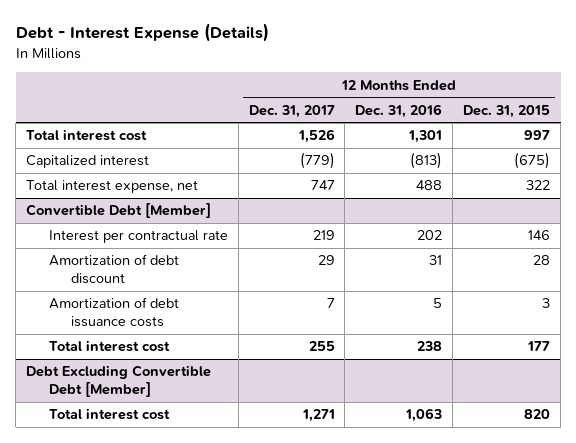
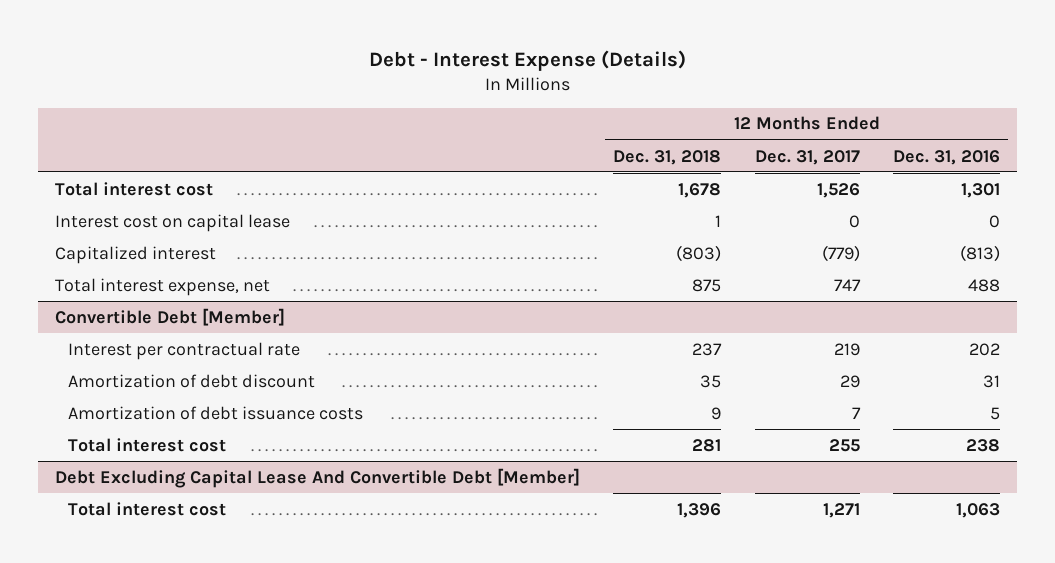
- | 12 Months Ended Dec. 31, 2017 | 12 Months Ended Dec. 31, 2016 | 12 Months Ended Dec. 31, 2015
+ | 12 Months Ended Dec. 31, 2018 | 12 Months Ended Dec. 31, 2017 | 12 Months Ended Dec. 31, 2016
+ Interest cost on capital lease | 1 | 0 | 0
- Debt Excluding Convertible Debt [Member]
+ Debt Excluding Capital Lease And Convertible Debt [Member]

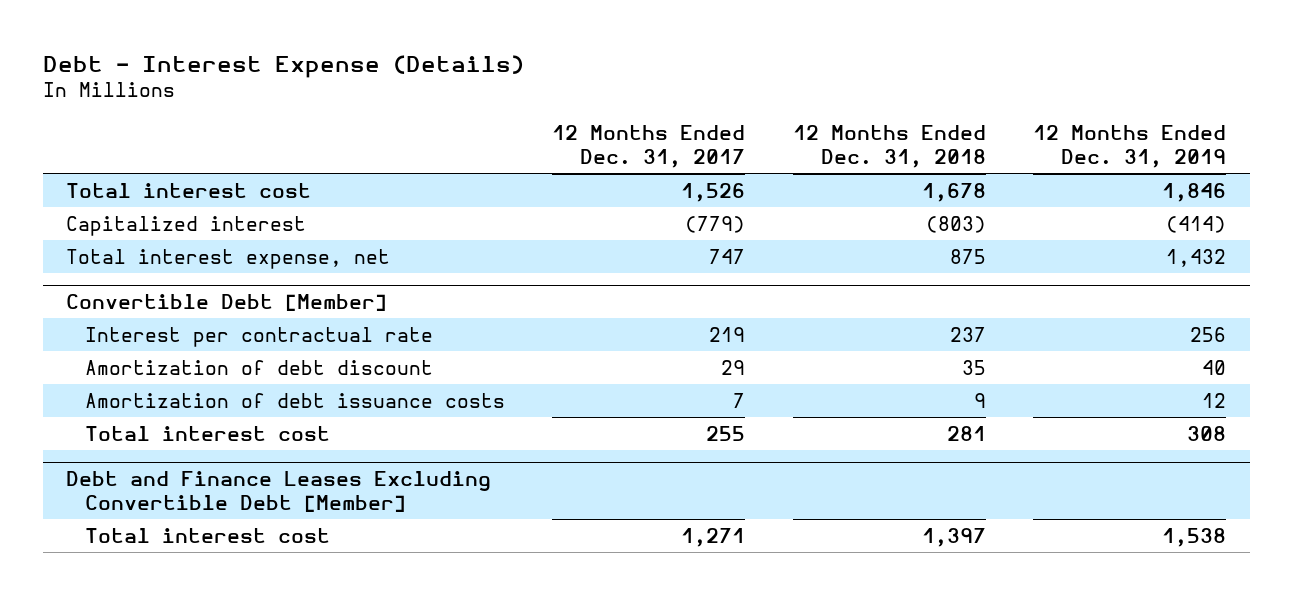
- | 12 Months Ended Dec. 31, 2018 | 12 Months Ended Dec. 31, 2017 | 12 Months Ended Dec. 31, 2016
+ | 12 Months Ended Dec. 31, 2017 | 12 Months Ended Dec. 31, 2018 | 12 Months Ended Dec. 31, 2019
- Interest cost on capital lease | 1 | 0 | 0
- Debt Excluding Capital Lease And Convertible Debt [Member]
- Total interest cost | 1,396 | 1,271 | 1,063
+ Debt and Finance Leases Excluding Convertible Debt [Member]
+ Total interest cost | 1,271 | 1,397 | 1,538

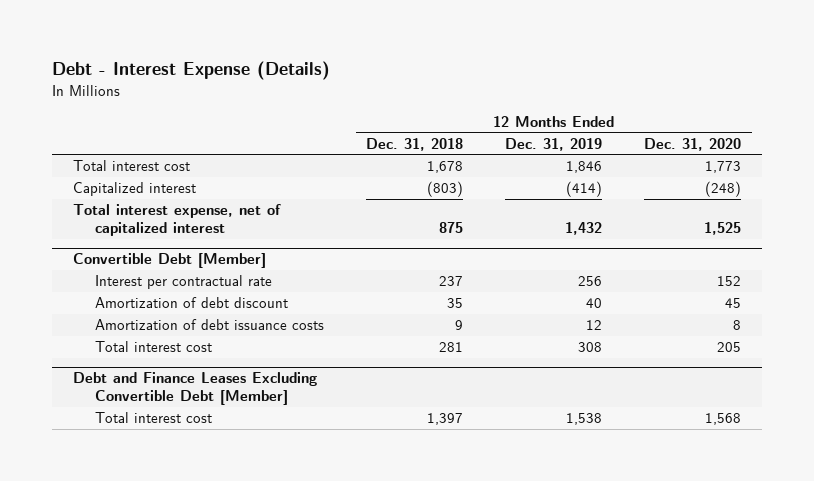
- | 12 Months Ended Dec. 31, 2017 | 12 Months Ended Dec. 31, 2018 | 12 Months Ended Dec. 31, 2019
+ | 12 Months Ended Dec. 31, 2018 | 12 Months Ended Dec. 31, 2019 | 12 Months Ended Dec. 31, 2020
- Total interest expense, net | 747 | 875 | 1,432
+ Total interest expense, net of capitalized interest | 875 | 1,432 | 1,525

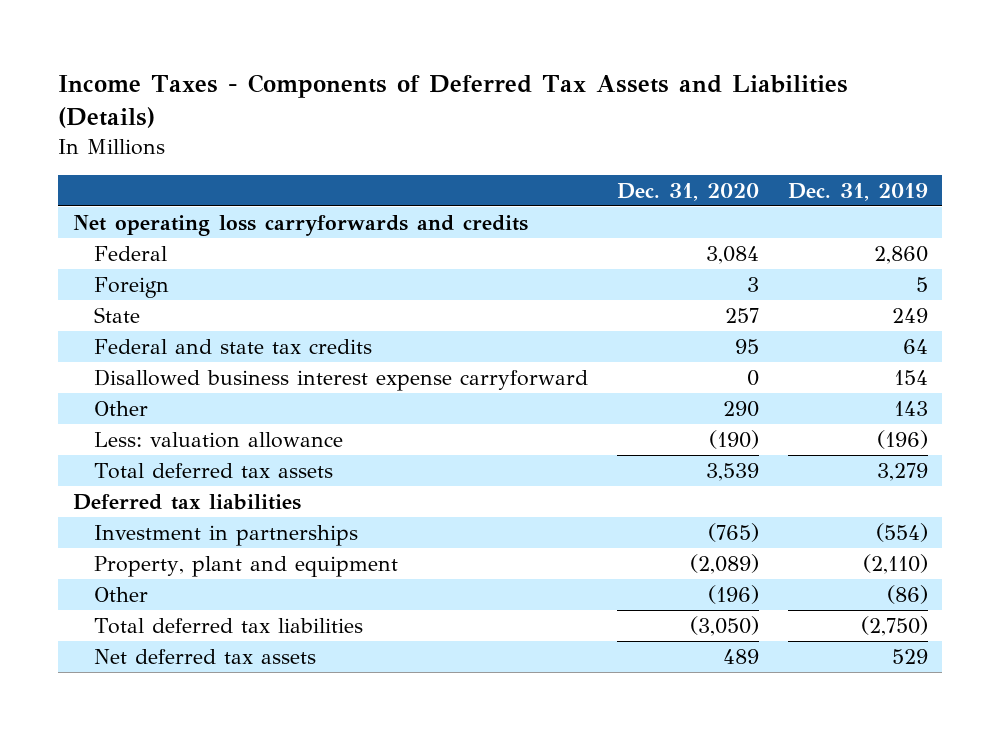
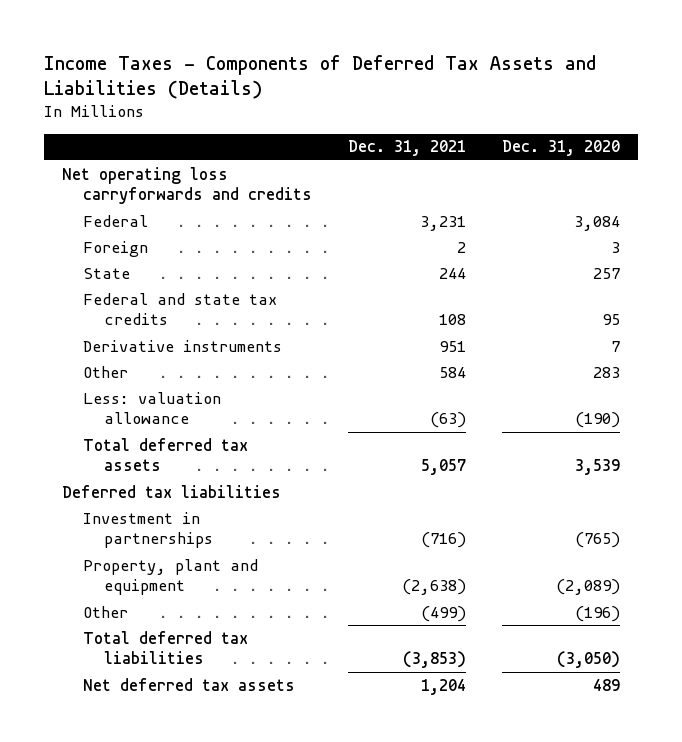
- | Dec. 31, 2020 | Dec. 31, 2019
+ | Dec. 31, 2021 | Dec. 31, 2020
- Disallowed business interest expense carryforward | 0 | 154
- Other | 290 | 143
+ Derivative instruments | 951 | 7
+ Other | 584 | 283

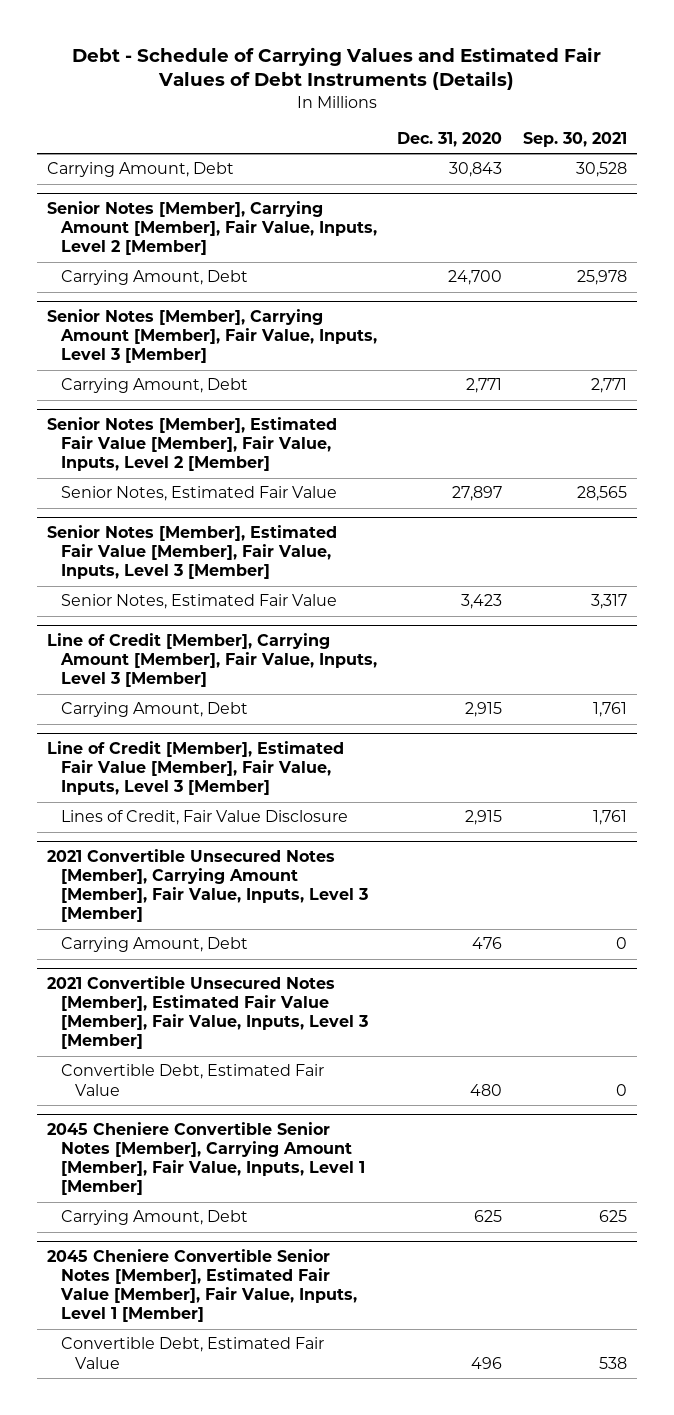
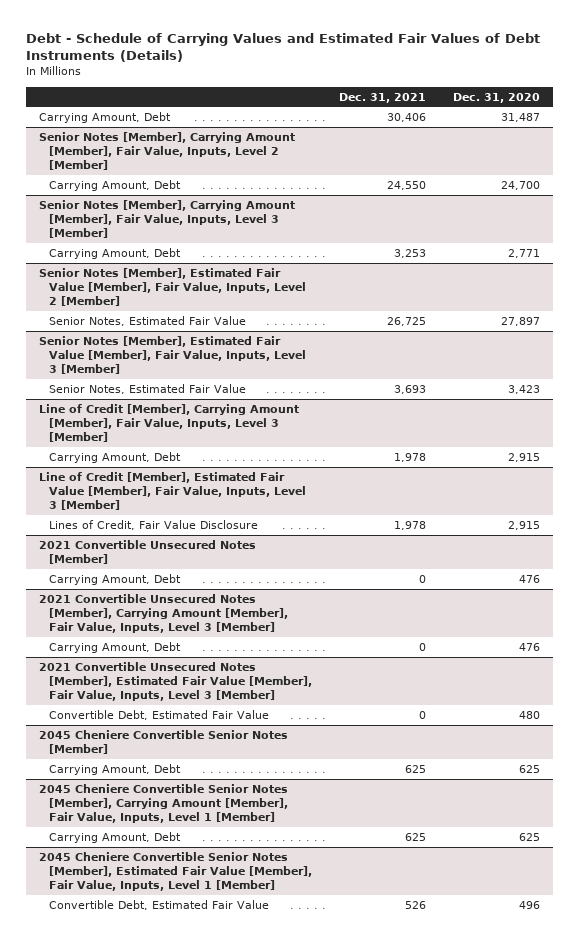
- | Dec. 31, 2020 | Sep. 30, 2021
+ | Dec. 31, 2021 | Dec. 31, 2020
- Carrying Amount, Debt | 30,843 | 30,528
+ Carrying Amount, Debt | 30,406 | 31,487
+ 2021 Convertible Unsecured Notes [Member]
+ Carrying Amount, Debt | 0 | 476
+ 2045 Cheniere Convertible Senior Notes [Member]
+ Carrying Amount, Debt | 625 | 625

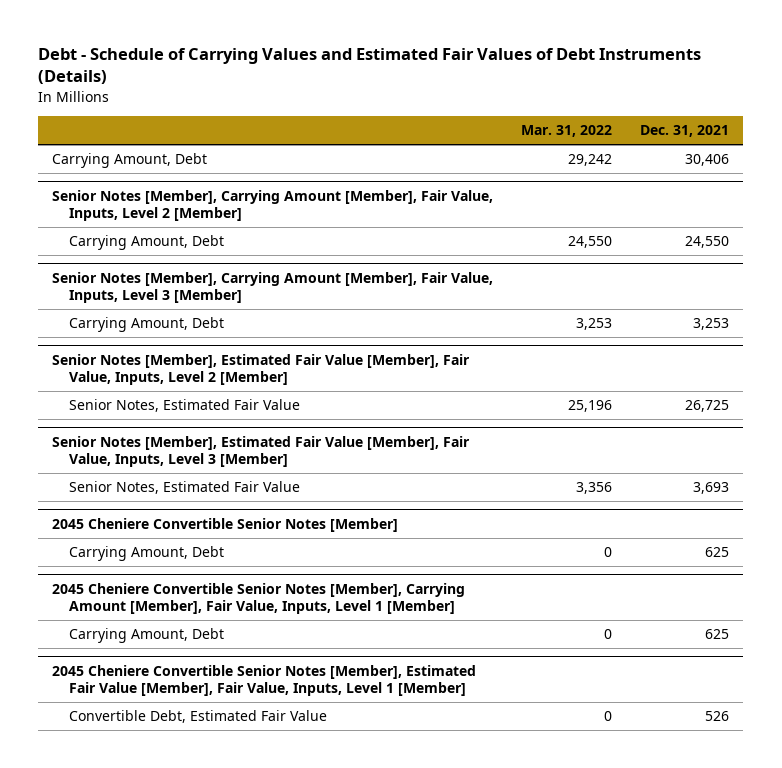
- | Dec. 31, 2021 | Dec. 31, 2020
+ | Mar. 31, 2022 | Dec. 31, 2021
- Line of Credit [Member], Carrying Amount [Member], Fair Value, Inputs, Level 3 [Member]
- Carrying Amount, Debt | 1,978 | 2,915
- Line of Credit [Member], Estimated Fair Value [Member], Fair Value, Inputs, Level 3 [Member]
- Lines of Credit, Fair Value Disclosure | 1,978 | 2,915
- 2021 Convertible Unsecured Notes [Member]
- Carrying Amount, Debt | 0 | 476
- 2021 Convertible Unsecured Notes [Member], Carrying Amount [Member], Fair Value, Inputs, Level 3 [Member]
- Carrying Amount, Debt | 0 | 476
- 2021 Convertible Unsecured Notes [Member], Estimated Fair Value [Member], Fair Value, Inputs, Level 3 [Member]
- Convertible Debt, Estimated Fair Value | 0 | 480

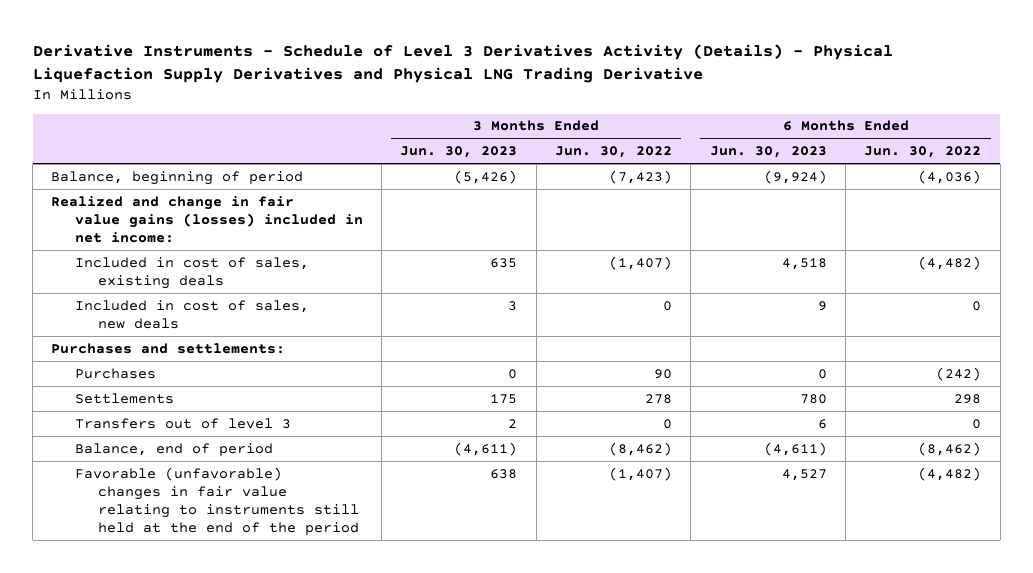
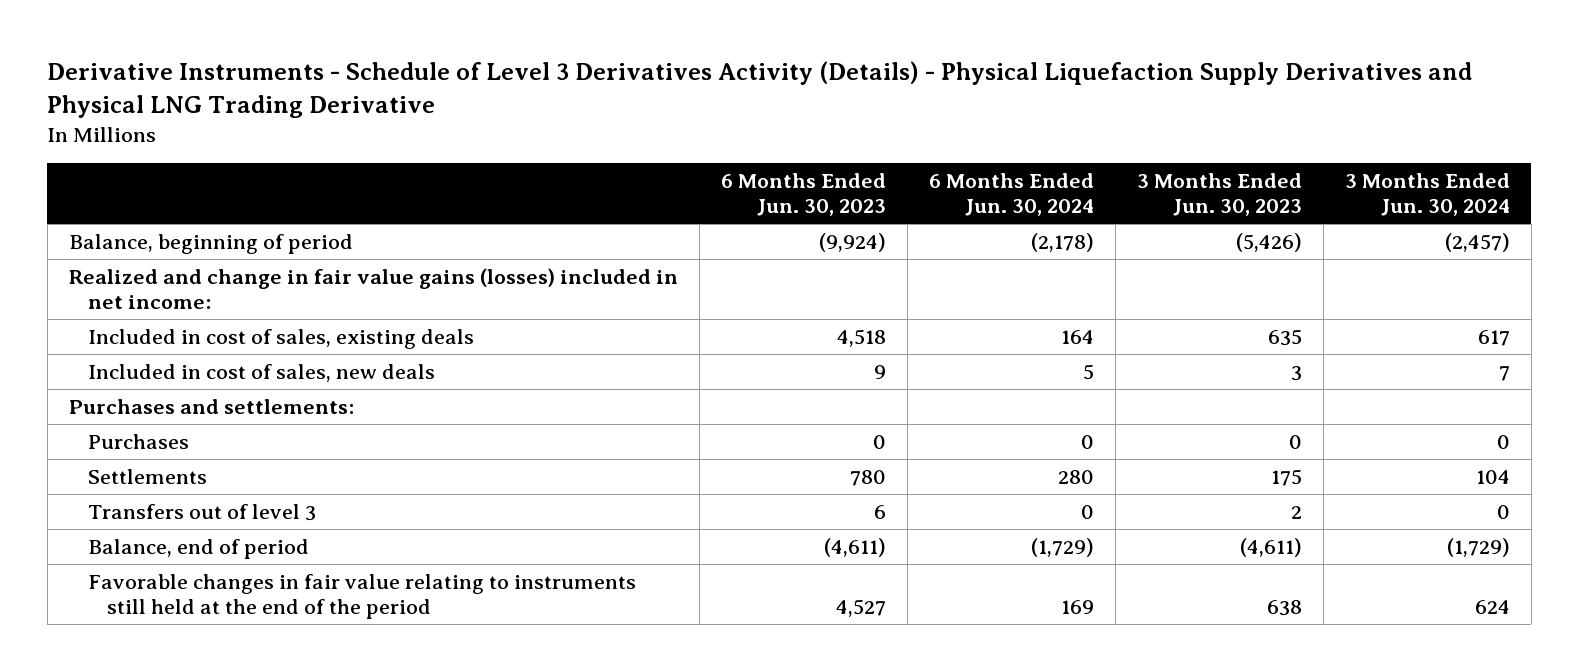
- | 3 Months Ended Jun. 30, 2023 | 3 Months Ended Jun. 30, 2022 | 6 Months Ended Jun. 30, 2023 | 6 Months Ended Jun. 30, 2022
+ | 6 Months Ended Jun. 30, 2023 | 6 Months Ended Jun. 30, 2024 | 3 Months Ended Jun. 30, 2023 | 3 Months Ended Jun. 30, 2024
- Favorable (unfavorable) changes in fair value relating to instruments still held at the end of the period | 638 | (1,407) | 4,527 | (4,482)
+ Favorable changes in fair value relating to instruments still held at the end of the period | 4,527 | 169 | 638 | 624

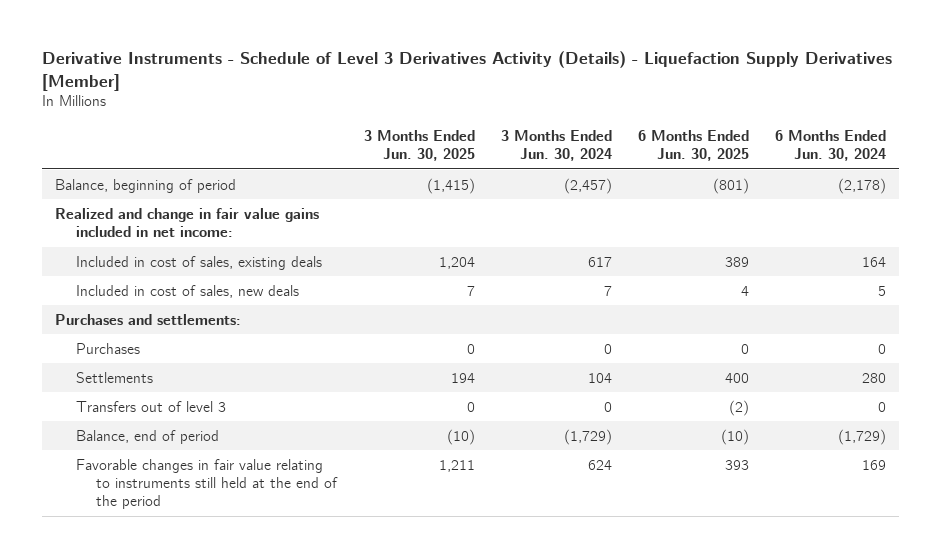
- Derivative Instruments - Schedule of Level 3 Derivatives Activity (Details) - Physical Liquefaction Supply Derivatives and Physical LNG Trading Derivative
+ Derivative Instruments - Schedule of Level 3 Derivatives Activity (Details) - Liquefaction Supply Derivatives [Member]
- | 6 Months Ended Jun. 30, 2023 | 6 Months Ended Jun. 30, 2024 | 3 Months Ended Jun. 30, 2023 | 3 Months Ended Jun. 30, 2024
+ | 3 Months Ended Jun. 30, 2025 | 3 Months Ended Jun. 30, 2024 | 6 Months Ended Jun. 30, 2025 | 6 Months Ended Jun. 30, 2024
- Realized and change in fair value gains (losses) included in net income:
+ Realized and change in fair value gains included in net income:

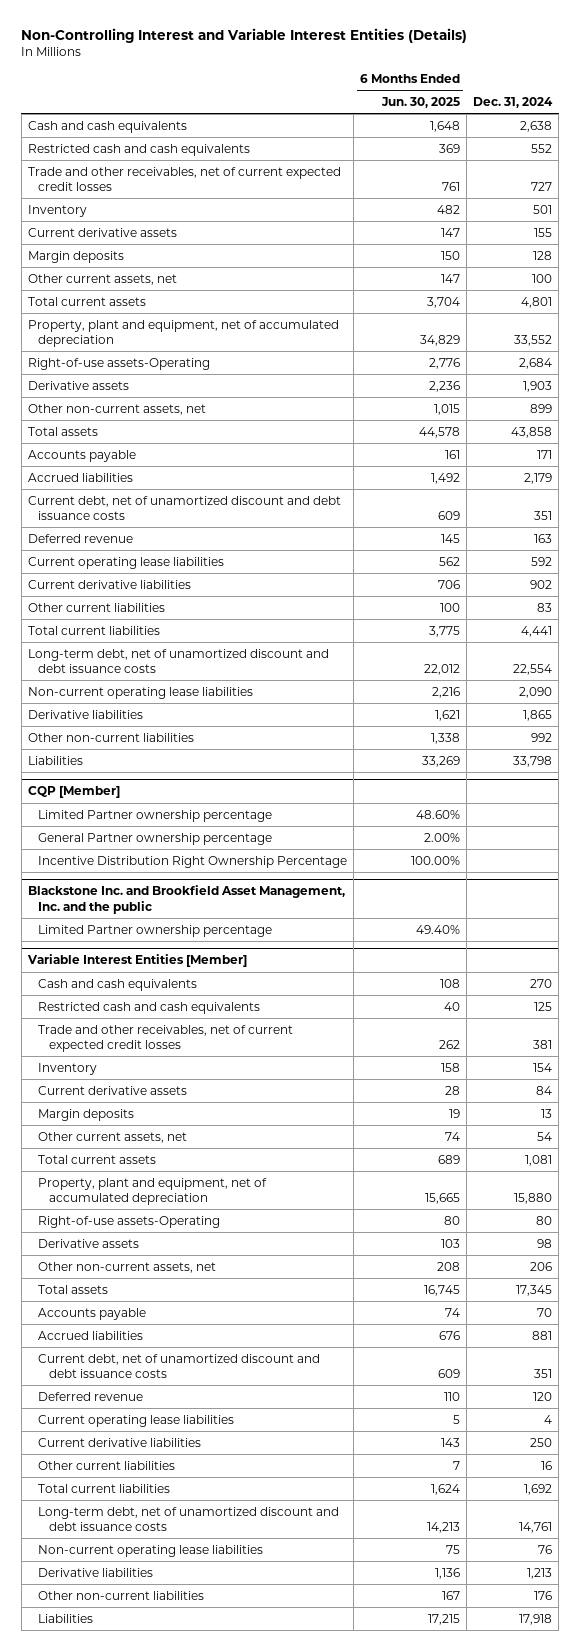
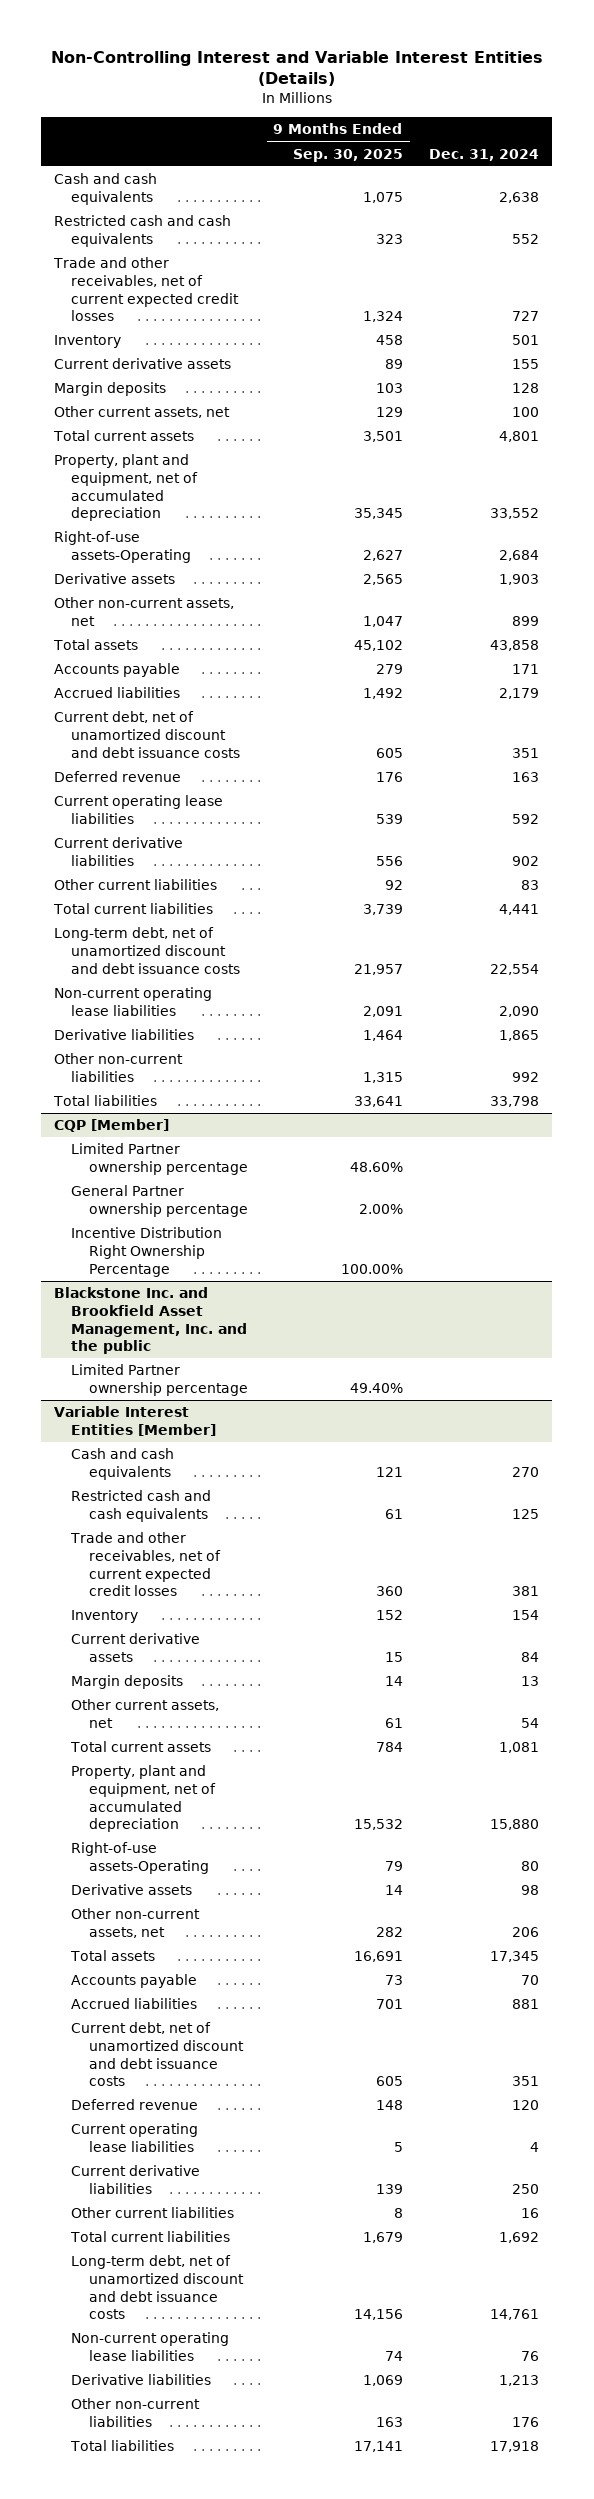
- | 6 Months Ended Jun. 30, 2025 | Dec. 31, 2024
+ | 9 Months Ended Sep. 30, 2025 | Dec. 31, 2024
- Liabilities | 33,269 | 33,798
+ Total liabilities | 33,641 | 33,798
@ Variable Interest Entities [Member]
- Liabilities | 17,215 | 17,918
+ Total liabilities | 17,141 | 17,918

